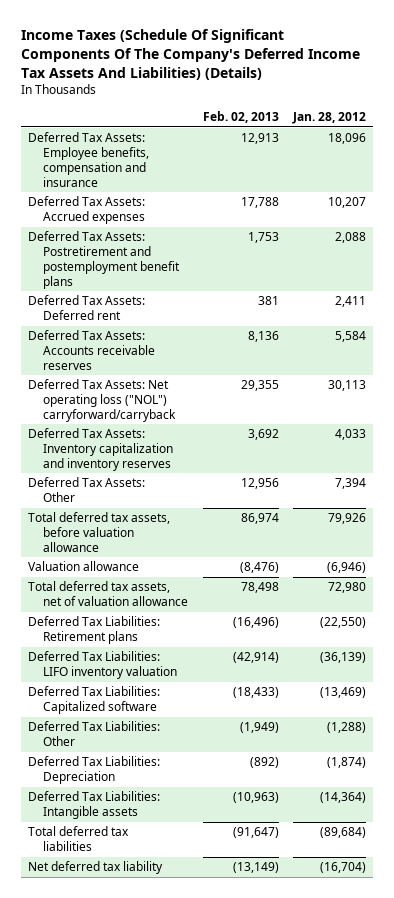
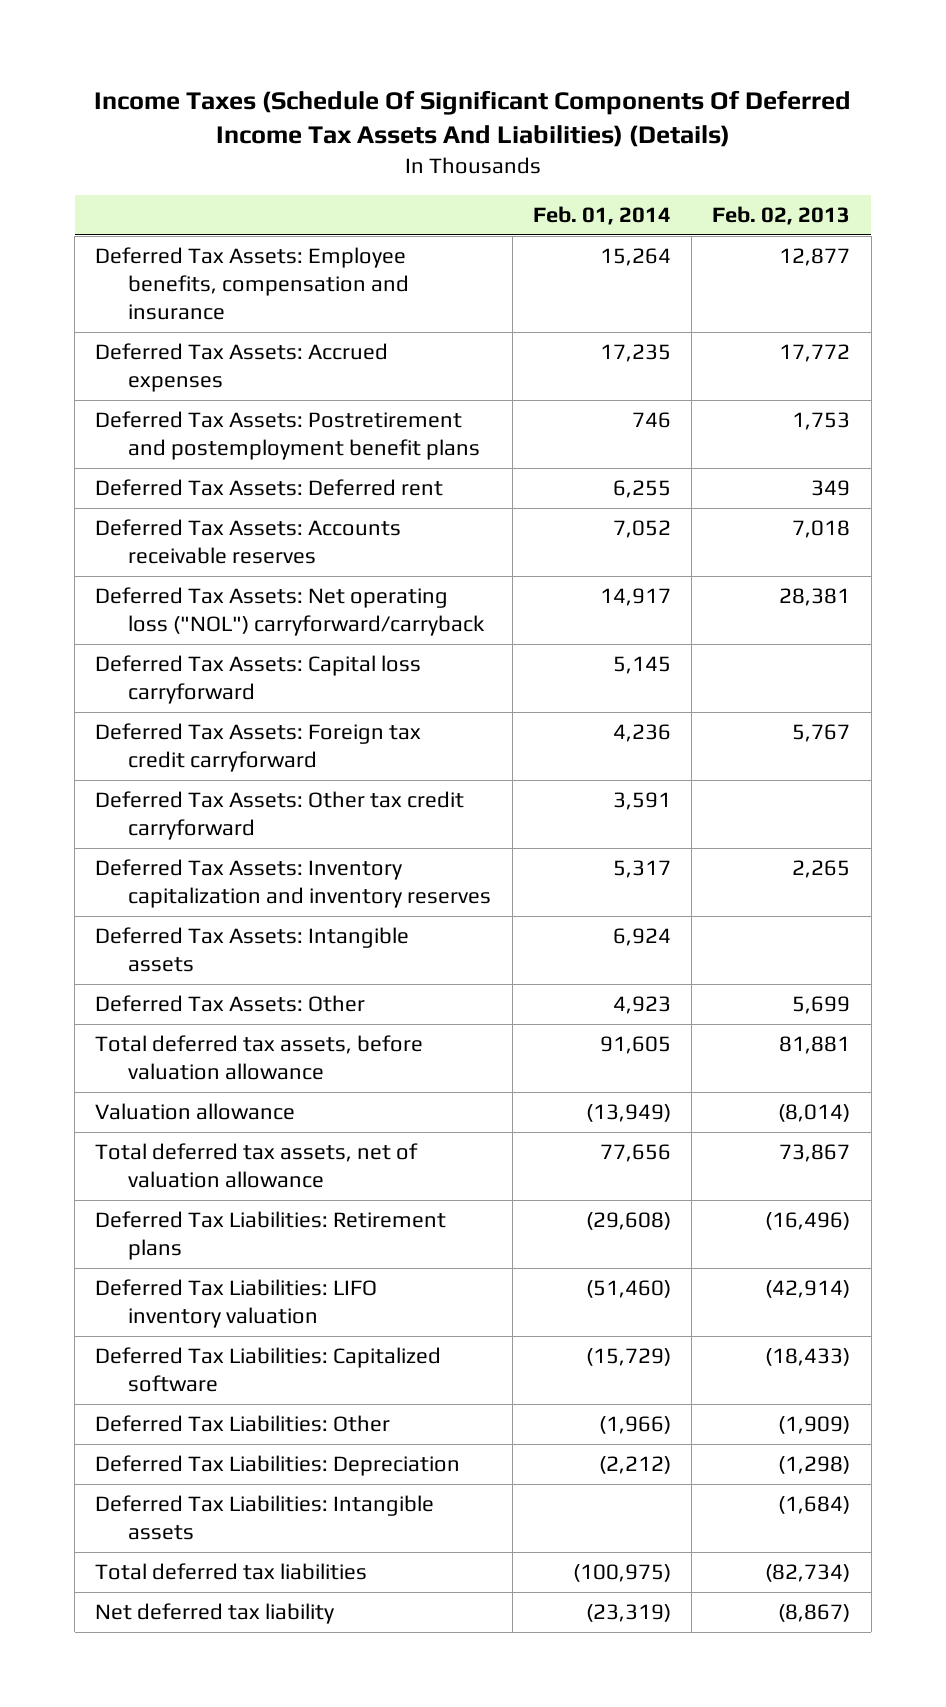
- Income Taxes (Schedule Of Significant Components Of The Company's Deferred Income Tax Assets And Liabilities) (Details)
+ Income Taxes (Schedule Of Significant Components Of Deferred Income Tax Assets And Liabilities) (Details)
- | Feb. 02, 2013 | Jan. 28, 2012
+ | Feb. 01, 2014 | Feb. 02, 2013
- Deferred Tax Assets: Employee benefits, compensation and insurance | 12,913 | 18,096
- Deferred Tax Assets: Accrued expenses | 17,788 | 10,207
+ Deferred Tax Assets: Employee benefits, compensation and insurance | 15,264 | 12,877
+ Deferred Tax Assets: Accrued expenses | 17,235 | 17,772
- Deferred Tax Assets: Deferred rent | 381 | 2,411
- Deferred Tax Assets: Accounts receivable reserves | 8,136 | 5,584
- Deferred Tax Assets: Net operating loss ("NOL") carryforward/carryback | 29,355 | 30,113
- Deferred Tax Assets: Inventory capitalization and inventory reserves | 3,692 | 4,033
- Deferred Tax Assets: Other | 12,956 | 7,394
- Total deferred tax assets, before valuation allowance | 86,974 | 79,926
- Valuation allowance | (8,476) | (6,946)
- Total deferred tax assets, net of valuation allowance | 78,498 | 72,980
+ Deferred Tax Assets: Deferred rent | 6,255 | 349
+ Deferred Tax Assets: Accounts receivable reserves | 7,052 | 7,018
+ Deferred Tax Assets: Net operating loss ("NOL") carryforward/carryback | 14,917 | 28,381
+ Deferred Tax Assets: Capital loss carryforward | 5,145 |
+ Deferred Tax Assets: Foreign tax credit carryforward | 4,236 | 5,767
+ Deferred Tax Assets: Other tax credit carryforward | 3,591 |
+ Deferred Tax Assets: Inventory capitalization and inventory reserves | 5,317 | 2,265
+ Deferred Tax Assets: Intangible assets | 6,924 |
+ Deferred Tax Assets: Other | 4,923 | 5,699
+ Total deferred tax assets, before valuation allowance | 91,605 | 81,881
+ Valuation allowance | (13,949) | (8,014)
+ Total deferred tax assets, net of valuation allowance | 77,656 | 73,867
- Deferred Tax Liabilities: Other | (1,949) | (1,288)
- Deferred Tax Liabilities: Depreciation | (892) | (1,874)
- Deferred Tax Liabilities: Intangible assets | (10,963) | (14,364)
- Total deferred tax liabilities | (91,647) | (89,684)
- Net deferred tax liability | (13,149) | (16,704)
+ Deferred Tax Liabilities: Other | (1,966) | (1,909)
+ Deferred Tax Liabilities: Depreciation | (2,212) | (1,298)
+ Deferred Tax Liabilities: Intangible assets | | (1,684)
+ Total deferred tax liabilities | (100,975) | (82,734)
+ Net deferred tax liability | (23,319) | (8,867)

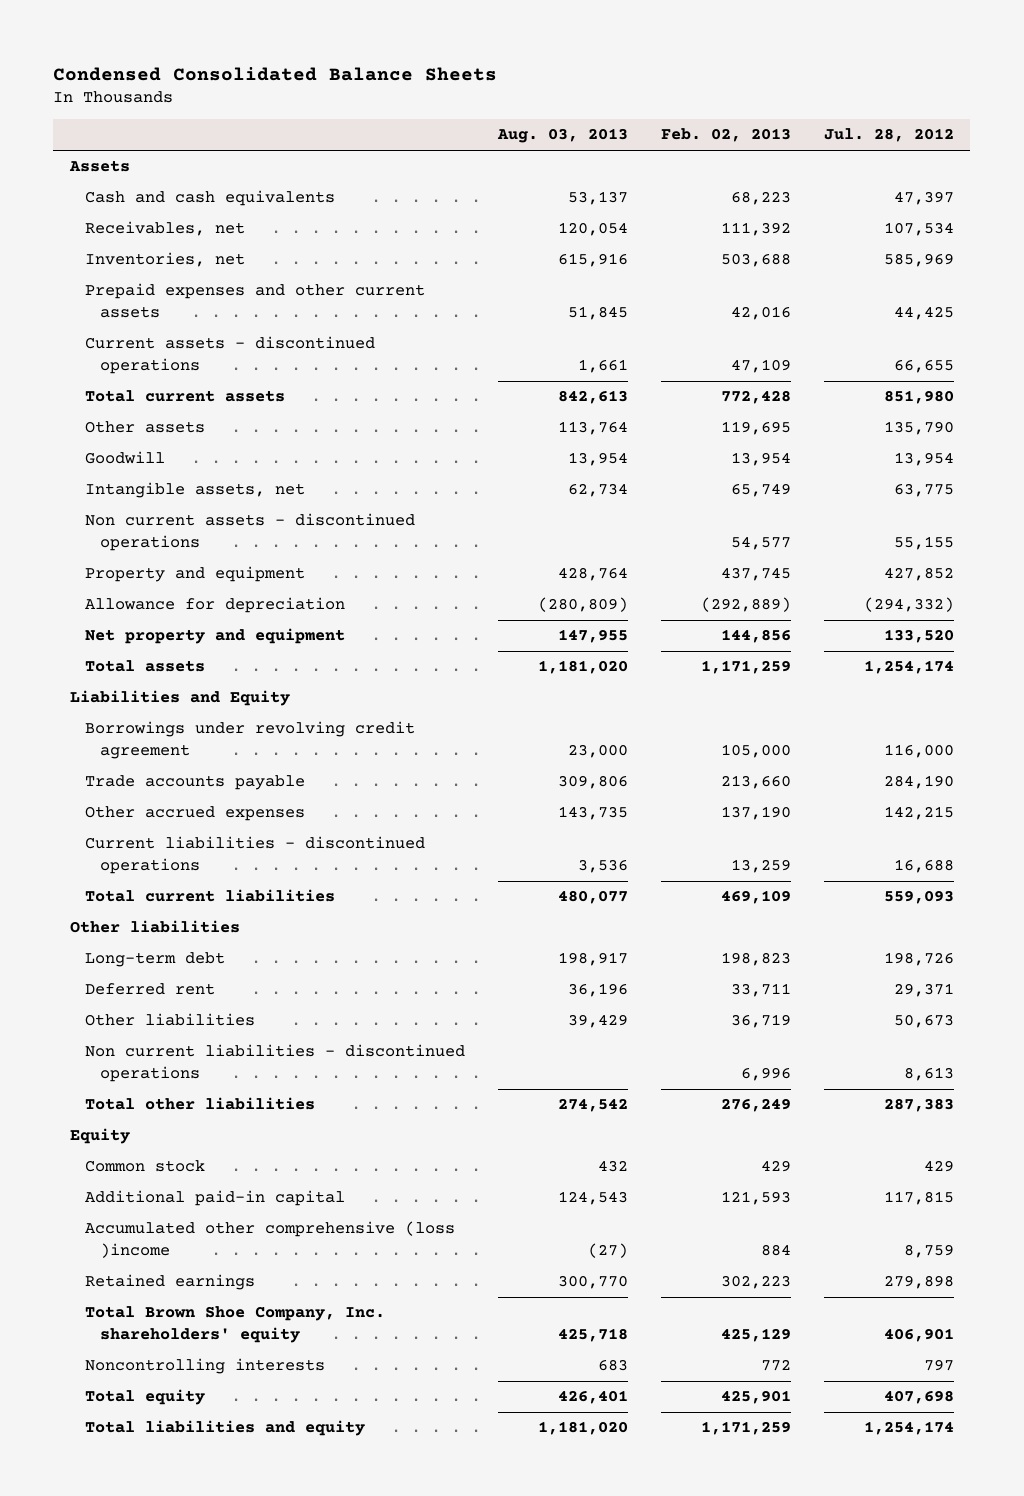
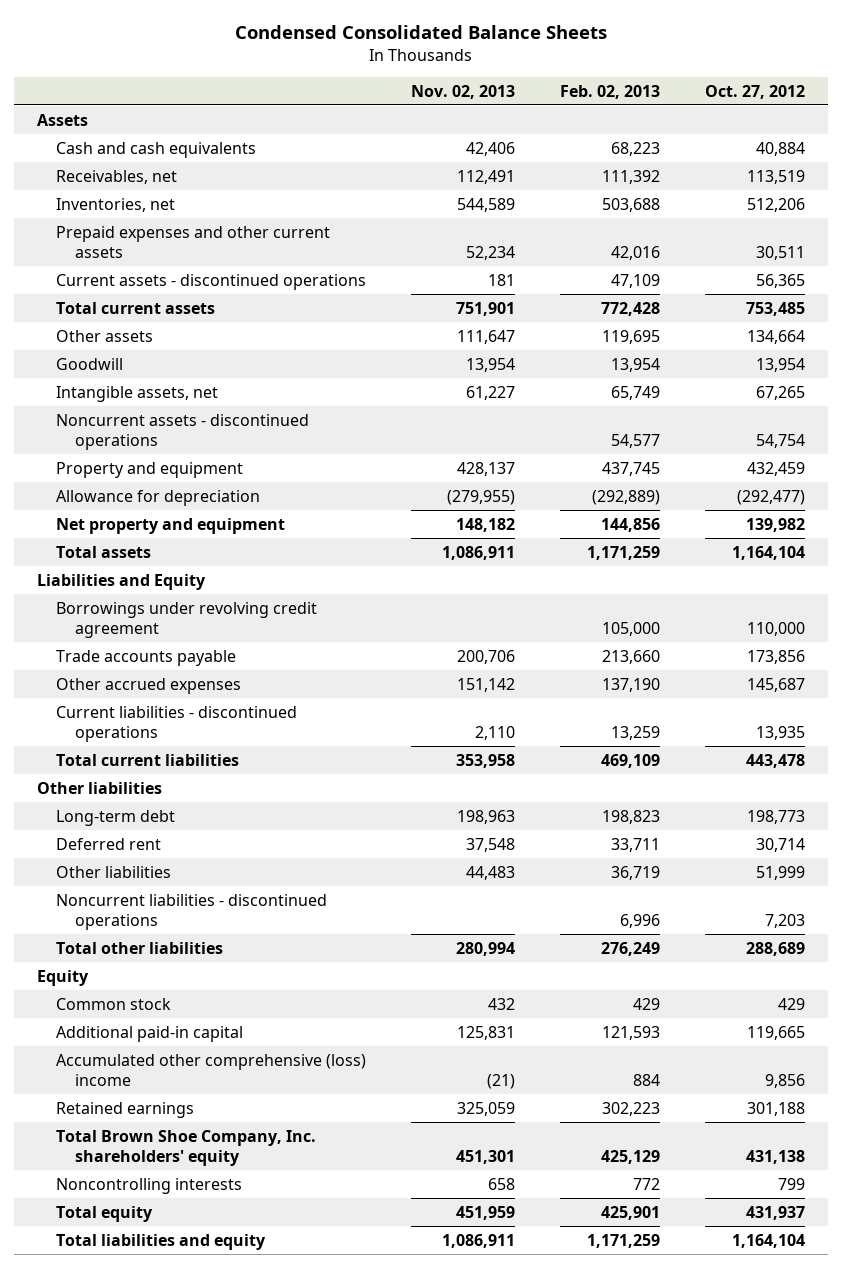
- | Aug. 03, 2013 | Feb. 02, 2013 | Jul. 28, 2012
+ | Nov. 02, 2013 | Feb. 02, 2013 | Oct. 27, 2012
- Non current assets - discontinued operations | | 54,577 | 55,155
+ Noncurrent assets - discontinued operations | | 54,577 | 54,754
- Non current liabilities - discontinued operations | | 6,996 | 8,613
+ Noncurrent liabilities - discontinued operations | | 6,996 | 7,203
- Accumulated other comprehensive (loss )income | (27) | 884 | 8,759
+ Accumulated other comprehensive (loss) income | (21) | 884 | 9,856

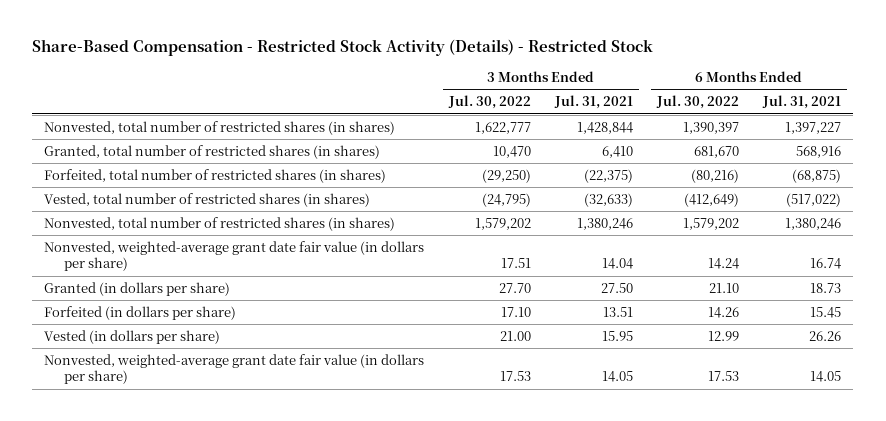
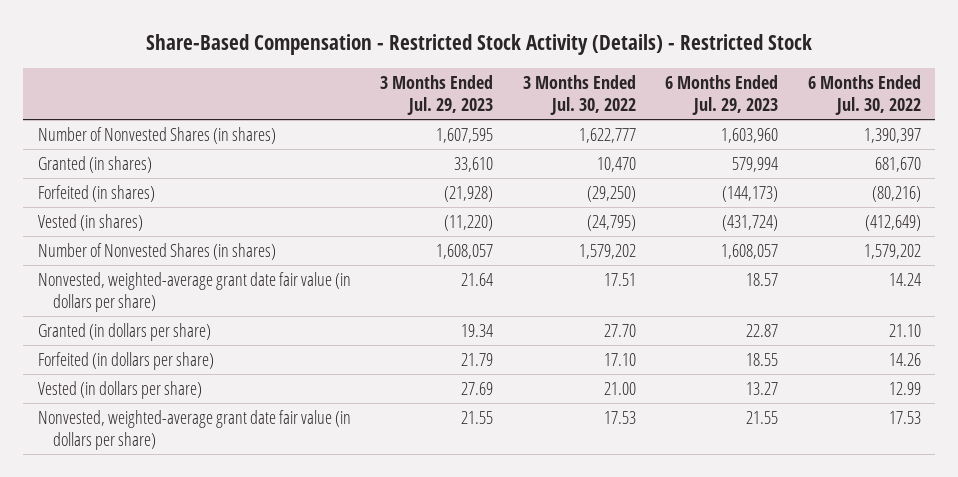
- | 3 Months Ended Jul. 30, 2022 | 3 Months Ended Jul. 31, 2021 | 6 Months Ended Jul. 30, 2022 | 6 Months Ended Jul. 31, 2021
+ | 3 Months Ended Jul. 29, 2023 | 3 Months Ended Jul. 30, 2022 | 6 Months Ended Jul. 29, 2023 | 6 Months Ended Jul. 30, 2022
- Nonvested, total number of restricted shares (in shares) | 1,622,777 | 1,428,844 | 1,390,397 | 1,397,227
- Granted, total number of restricted shares (in shares) | 10,470 | 6,410 | 681,670 | 568,916
- Forfeited, total number of restricted shares (in shares) | (29,250) | (22,375) | (80,216) | (68,875)
- Vested, total number of restricted shares (in shares) | (24,795) | (32,633) | (412,649) | (517,022)
- Nonvested, total number of restricted shares (in shares) | 1,579,202 | 1,380,246 | 1,579,202 | 1,380,246
+ Number of Nonvested Shares (in shares) | 1,607,595 | 1,622,777 | 1,603,960 | 1,390,397
+ Granted (in shares) | 33,610 | 10,470 | 579,994 | 681,670
+ Forfeited (in shares) | (21,928) | (29,250) | (144,173) | (80,216)
+ Vested (in shares) | (11,220) | (24,795) | (431,724) | (412,649)
+ Number of Nonvested Shares (in shares) | 1,608,057 | 1,579,202 | 1,608,057 | 1,579,202

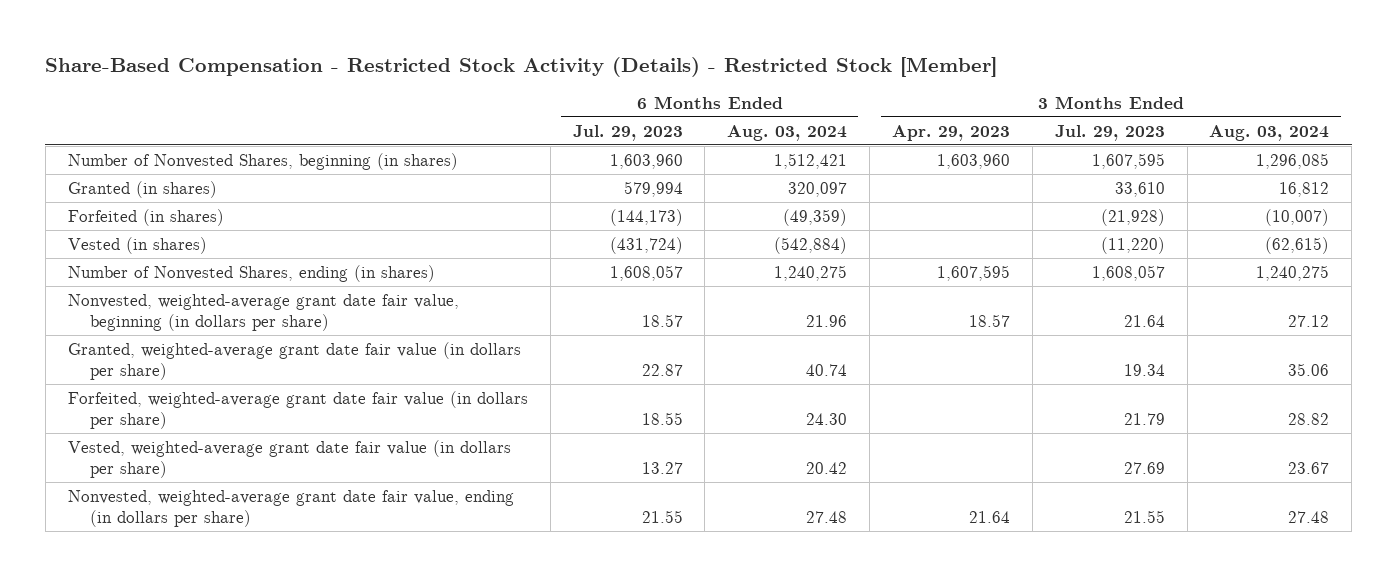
- Share-Based Compensation - Restricted Stock Activity (Details) - Restricted Stock
+ Share-Based Compensation - Restricted Stock Activity (Details) - Restricted Stock [Member]
- | 3 Months Ended Jul. 29, 2023 | 3 Months Ended Jul. 30, 2022 | 6 Months Ended Jul. 29, 2023 | 6 Months Ended Jul. 30, 2022
+ | 6 Months Ended Jul. 29, 2023 | 6 Months Ended Aug. 03, 2024 | 3 Months Ended Apr. 29, 2023 | 3 Months Ended Jul. 29, 2023 | 3 Months Ended Aug. 03, 2024
- Number of Nonvested Shares (in shares) | 1,607,595 | 1,622,777 | 1,603,960 | 1,390,397
+ Number of Nonvested Shares, beginning (in shares) | 1,603,960 | 1,512,421 | 1,603,960 | 1,607,595 | 1,296,085
- Number of Nonvested Shares (in shares) | 1,608,057 | 1,579,202 | 1,608,057 | 1,579,202
- Nonvested, weighted-average grant date fair value (in dollars per share) | 21.64 | 17.51 | 18.57 | 14.24
- Granted (in dollars per share) | 19.34 | 27.70 | 22.87 | 21.10
- Forfeited (in dollars per share) | 21.79 | 17.10 | 18.55 | 14.26
- Vested (in dollars per share) | 27.69 | 21.00 | 13.27 | 12.99
- Nonvested, weighted-average grant date fair value (in dollars per share) | 21.55 | 17.53 | 21.55 | 17.53
+ Number of Nonvested Shares, ending (in shares) | 1,608,057 | 1,240,275 | 1,607,595 | 1,608,057 | 1,240,275
+ Nonvested, weighted-average grant date fair value, beginning (in dollars per share) | 18.57 | 21.96 | 18.57 | 21.64 | 27.12
+ Granted, weighted-average grant date fair value (in dollars per share) | 22.87 | 40.74 | | 19.34 | 35.06
+ Forfeited, weighted-average grant date fair value (in dollars per share) | 18.55 | 24.30 | | 21.79 | 28.82
+ Vested, weighted-average grant date fair value (in dollars per share) | 13.27 | 20.42 | | 27.69 | 23.67
+ Nonvested, weighted-average grant date fair value, ending (in dollars per share) | 21.55 | 27.48 | 21.64 | 21.55 | 27.48

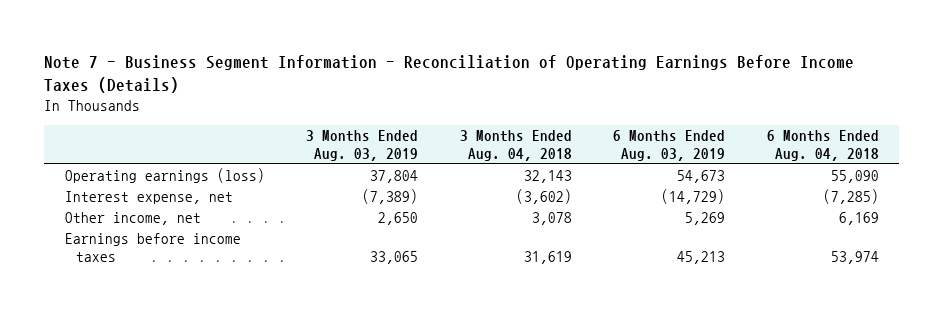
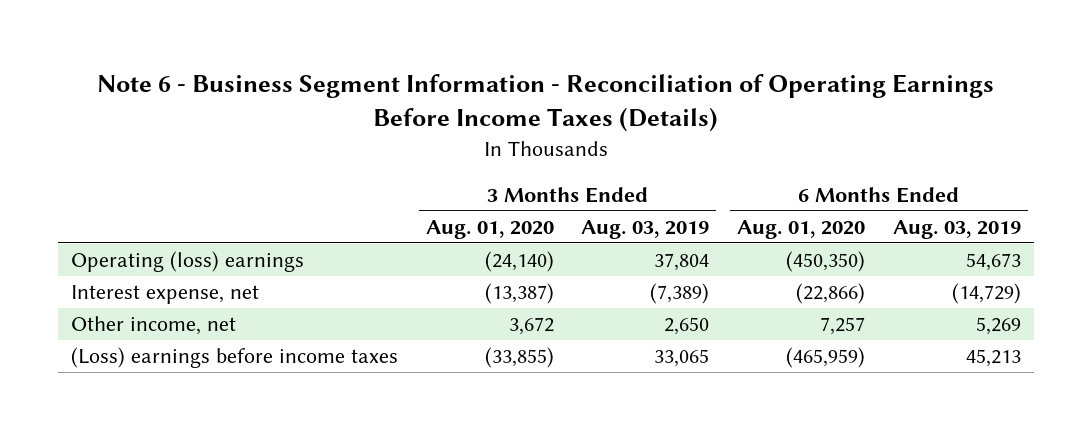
- Note 7 - Business Segment Information - Reconciliation of Operating Earnings Before Income Taxes (Details)
+ Note 6 - Business Segment Information - Reconciliation of Operating Earnings Before Income Taxes (Details)
- | 3 Months Ended Aug. 03, 2019 | 3 Months Ended Aug. 04, 2018 | 6 Months Ended Aug. 03, 2019 | 6 Months Ended Aug. 04, 2018
+ | 3 Months Ended Aug. 01, 2020 | 3 Months Ended Aug. 03, 2019 | 6 Months Ended Aug. 01, 2020 | 6 Months Ended Aug. 03, 2019
- Operating earnings (loss) | 37,804 | 32,143 | 54,673 | 55,090
+ Operating (loss) earnings | (24,140) | 37,804 | (450,350) | 54,673
- Earnings before income taxes | 33,065 | 31,619 | 45,213 | 53,974
+ (Loss) earnings before income taxes | (33,855) | 33,065 | (465,959) | 45,213

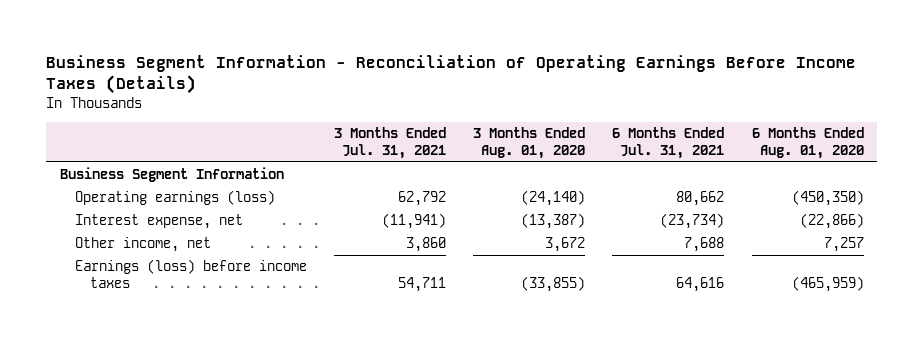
- Note 6 - Business Segment Information - Reconciliation of Operating Earnings Before Income Taxes (Details)
+ Business Segment Information - Reconciliation of Operating Earnings Before Income Taxes (Details)
- | 3 Months Ended Aug. 01, 2020 | 3 Months Ended Aug. 03, 2019 | 6 Months Ended Aug. 01, 2020 | 6 Months Ended Aug. 03, 2019
+ | 3 Months Ended Jul. 31, 2021 | 3 Months Ended Aug. 01, 2020 | 6 Months Ended Jul. 31, 2021 | 6 Months Ended Aug. 01, 2020
- Operating (loss) earnings | (24,140) | 37,804 | (450,350) | 54,673
+ Business Segment Information
+ Operating earnings (loss) | 62,792 | (24,140) | 80,662 | (450,350)
- (Loss) earnings before income taxes | (33,855) | 33,065 | (465,959) | 45,213
+ Earnings (loss) before income taxes | 54,711 | (33,855) | 64,616 | (465,959)

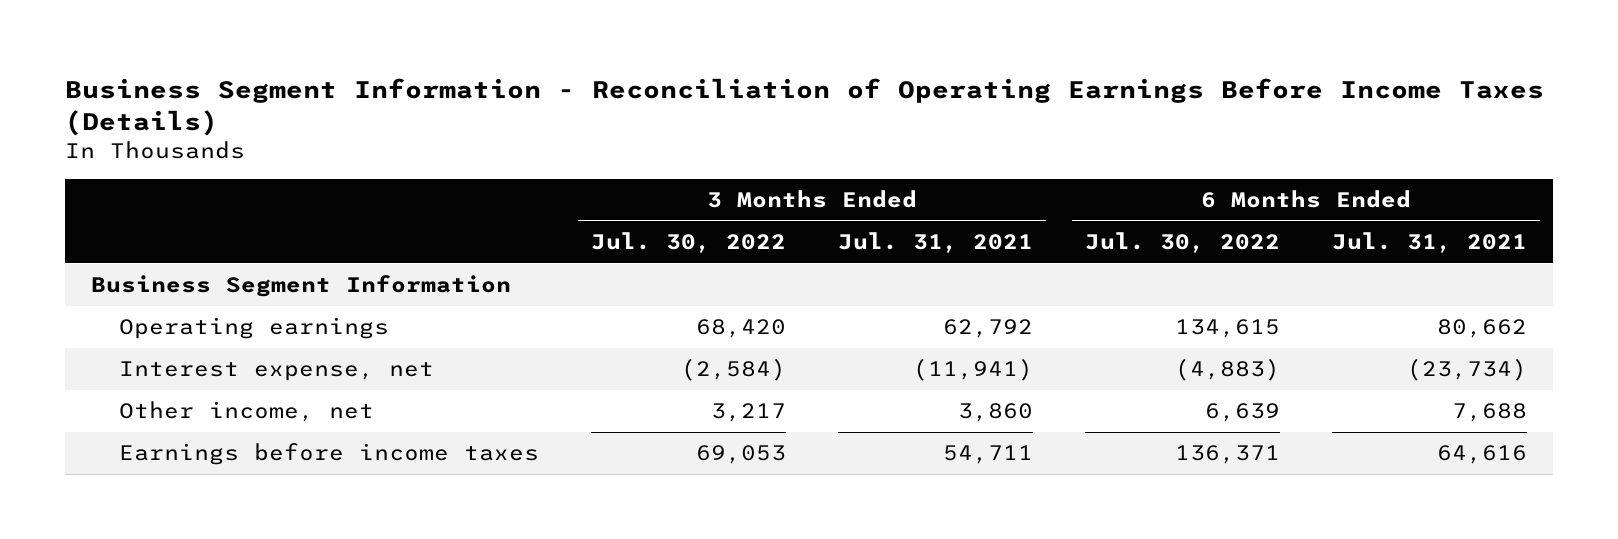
- | 3 Months Ended Jul. 31, 2021 | 3 Months Ended Aug. 01, 2020 | 6 Months Ended Jul. 31, 2021 | 6 Months Ended Aug. 01, 2020
+ | 3 Months Ended Jul. 30, 2022 | 3 Months Ended Jul. 31, 2021 | 6 Months Ended Jul. 30, 2022 | 6 Months Ended Jul. 31, 2021
- Operating earnings (loss) | 62,792 | (24,140) | 80,662 | (450,350)
+ Operating earnings | 68,420 | 62,792 | 134,615 | 80,662
- Earnings (loss) before income taxes | 54,711 | (33,855) | 64,616 | (465,959)
+ Earnings before income taxes | 69,053 | 54,711 | 136,371 | 64,616

